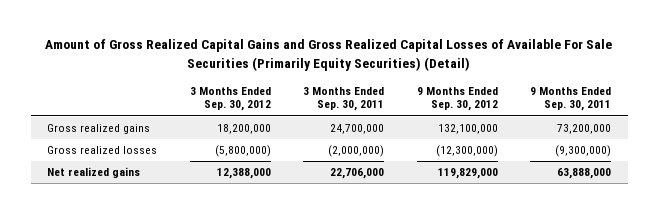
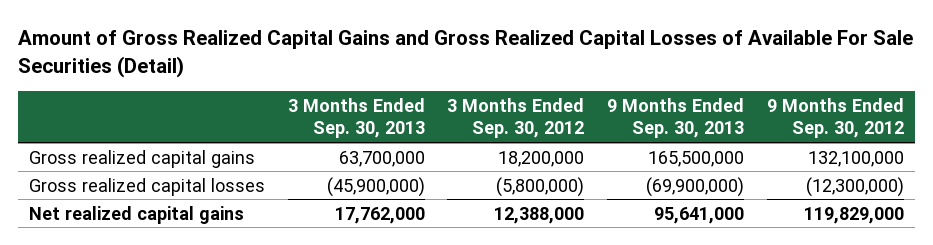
- Amount of Gross Realized Capital Gains and Gross Realized Capital Losses of Available For Sale Securities (Primarily Equity Securities) (Detail)
+ Amount of Gross Realized Capital Gains and Gross Realized Capital Losses of Available For Sale Securities (Detail)
- | 3 Months Ended Sep. 30, 2012 | 3 Months Ended Sep. 30, 2011 | 9 Months Ended Sep. 30, 2012 | 9 Months Ended Sep. 30, 2011
+ | 3 Months Ended Sep. 30, 2013 | 3 Months Ended Sep. 30, 2012 | 9 Months Ended Sep. 30, 2013 | 9 Months Ended Sep. 30, 2012
- Gross realized gains | 18,200,000 | 24,700,000 | 132,100,000 | 73,200,000
- Gross realized losses | (5,800,000) | (2,000,000) | (12,300,000) | (9,300,000)
- Net realized gains | 12,388,000 | 22,706,000 | 119,829,000 | 63,888,000
+ Gross realized capital gains | 63,700,000 | 18,200,000 | 165,500,000 | 132,100,000
+ Gross realized capital losses | (45,900,000) | (5,800,000) | (69,900,000) | (12,300,000)
+ Net realized capital gains | 17,762,000 | 12,388,000 | 95,641,000 | 119,829,000

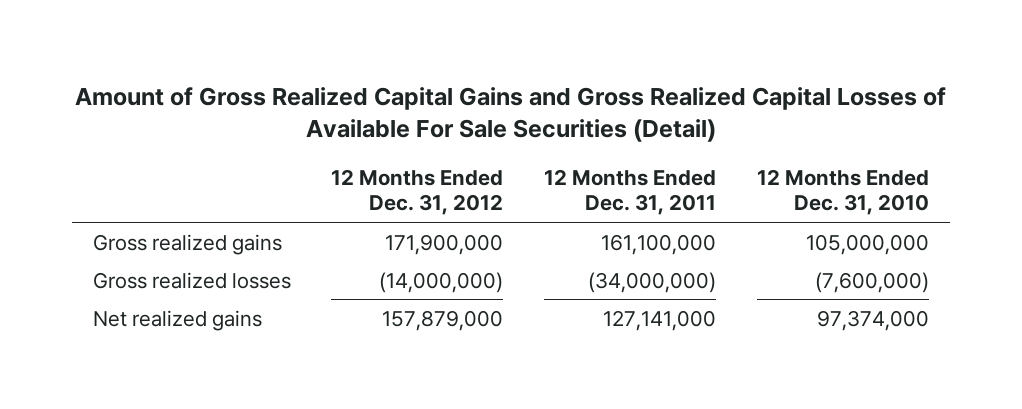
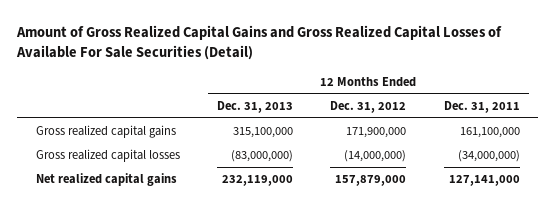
- | 12 Months Ended Dec. 31, 2012 | 12 Months Ended Dec. 31, 2011 | 12 Months Ended Dec. 31, 2010
+ | 12 Months Ended Dec. 31, 2013 | 12 Months Ended Dec. 31, 2012 | 12 Months Ended Dec. 31, 2011
- Gross realized gains | 171,900,000 | 161,100,000 | 105,000,000
- Gross realized losses | (14,000,000) | (34,000,000) | (7,600,000)
- Net realized gains | 157,879,000 | 127,141,000 | 97,374,000
+ Gross realized capital gains | 315,100,000 | 171,900,000 | 161,100,000
+ Gross realized capital losses | (83,000,000) | (14,000,000) | (34,000,000)
+ Net realized capital gains | 232,119,000 | 157,879,000 | 127,141,000

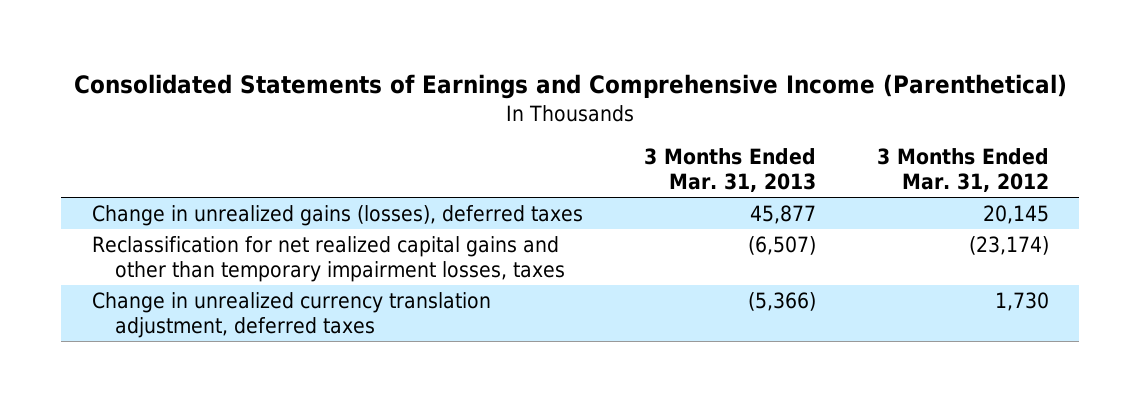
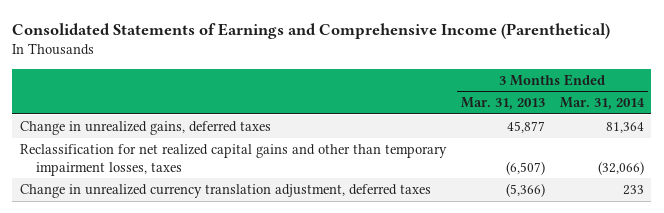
- | 3 Months Ended Mar. 31, 2013 | 3 Months Ended Mar. 31, 2012
+ | 3 Months Ended Mar. 31, 2013 | 3 Months Ended Mar. 31, 2014
- Change in unrealized gains (losses), deferred taxes | 45,877 | 20,145
+ Change in unrealized gains, deferred taxes | 45,877 | 81,364

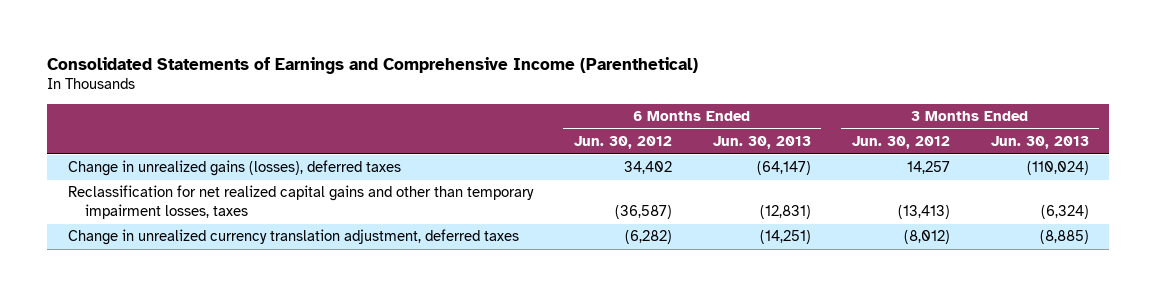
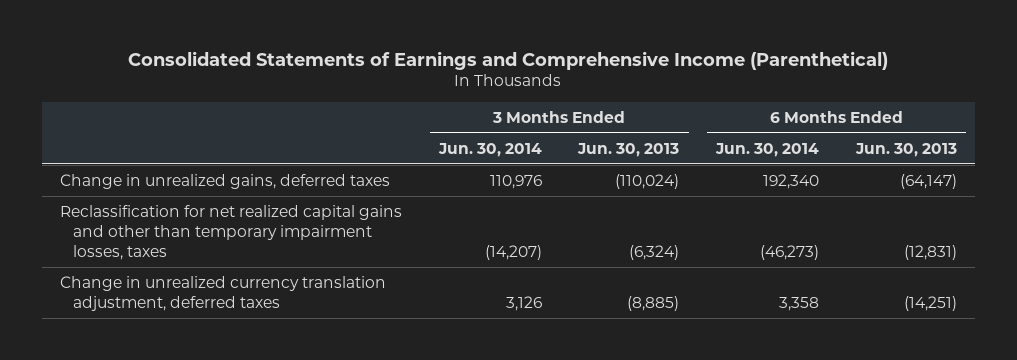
- | 6 Months Ended Jun. 30, 2012 | 6 Months Ended Jun. 30, 2013 | 3 Months Ended Jun. 30, 2012 | 3 Months Ended Jun. 30, 2013
+ | 3 Months Ended Jun. 30, 2014 | 3 Months Ended Jun. 30, 2013 | 6 Months Ended Jun. 30, 2014 | 6 Months Ended Jun. 30, 2013
- Change in unrealized gains (losses), deferred taxes | 34,402 | (64,147) | 14,257 | (110,024)
+ Change in unrealized gains, deferred taxes | 110,976 | (110,024) | 192,340 | (64,147)

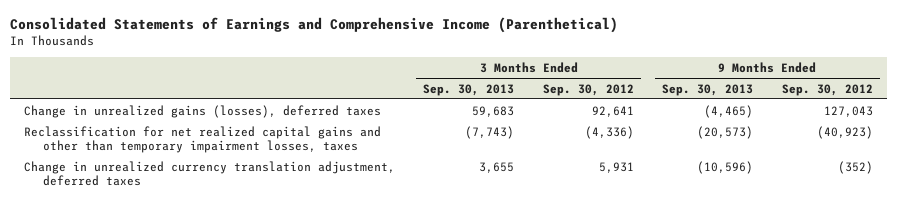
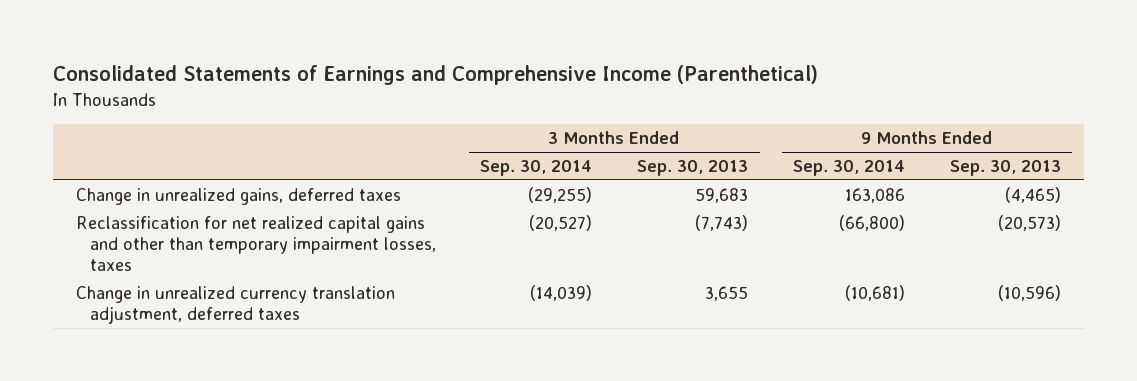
- | 3 Months Ended Sep. 30, 2013 | 3 Months Ended Sep. 30, 2012 | 9 Months Ended Sep. 30, 2013 | 9 Months Ended Sep. 30, 2012
+ | 3 Months Ended Sep. 30, 2014 | 3 Months Ended Sep. 30, 2013 | 9 Months Ended Sep. 30, 2014 | 9 Months Ended Sep. 30, 2013
- Change in unrealized gains (losses), deferred taxes | 59,683 | 92,641 | (4,465) | 127,043
+ Change in unrealized gains, deferred taxes | (29,255) | 59,683 | 163,086 | (4,465)

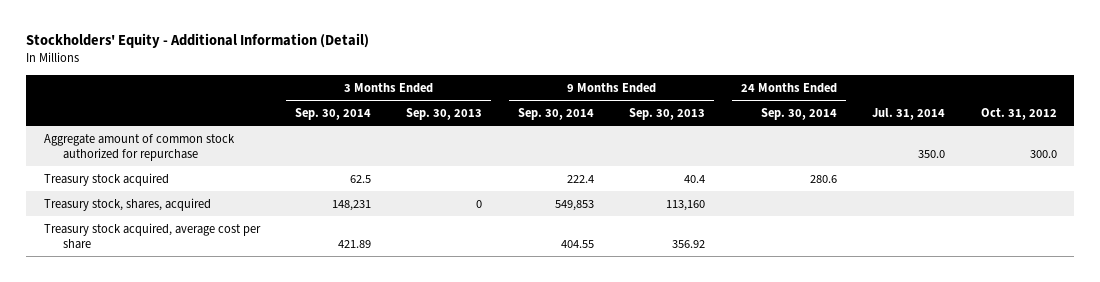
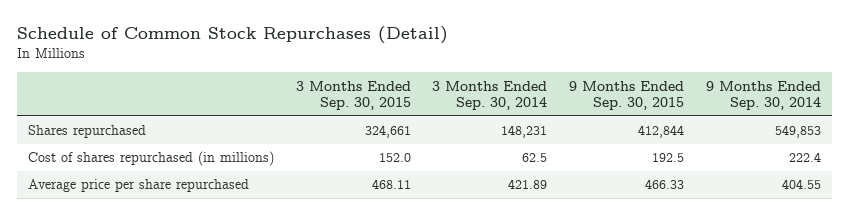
- Stockholders' Equity - Additional Information (Detail)
+ Schedule of Common Stock Repurchases (Detail)
- | 3 Months Ended Sep. 30, 2014 | 3 Months Ended Sep. 30, 2013 | 9 Months Ended Sep. 30, 2014 | 9 Months Ended Sep. 30, 2013 | 24 Months Ended Sep. 30, 2014 | Jul. 31, 2014 | Oct. 31, 2012
+ | 3 Months Ended Sep. 30, 2015 | 3 Months Ended Sep. 30, 2014 | 9 Months Ended Sep. 30, 2015 | 9 Months Ended Sep. 30, 2014
- Aggregate amount of common stock authorized for repurchase | | | | | | 350.0 | 300.0
- Treasury stock acquired | 62.5 | | 222.4 | 40.4 | 280.6 | |
- Treasury stock, shares, acquired | 148,231 | 0 | 549,853 | 113,160 | | |
- Treasury stock acquired, average cost per share | 421.89 | | 404.55 | 356.92 | | |
+ Shares repurchased | 324,661 | 148,231 | 412,844 | 549,853
+ Cost of shares repurchased (in millions) | 152.0 | 62.5 | 192.5 | 222.4
+ Average price per share repurchased | 468.11 | 421.89 | 466.33 | 404.55

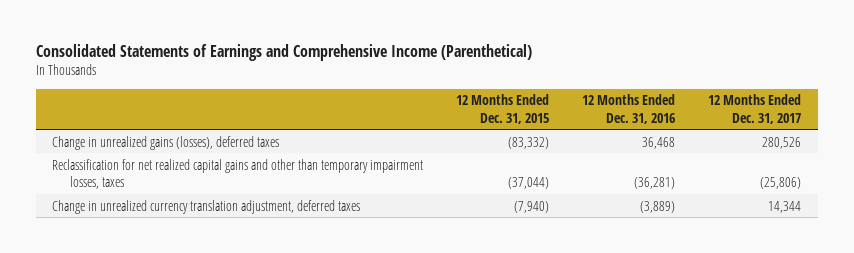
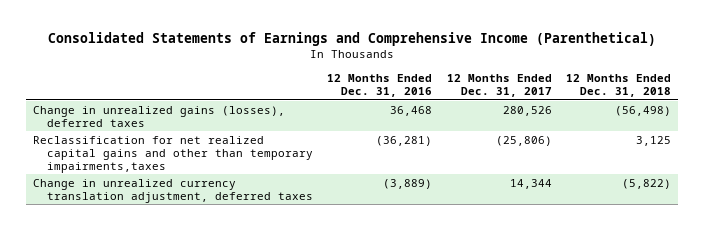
- | 12 Months Ended Dec. 31, 2015 | 12 Months Ended Dec. 31, 2016 | 12 Months Ended Dec. 31, 2017
+ | 12 Months Ended Dec. 31, 2016 | 12 Months Ended Dec. 31, 2017 | 12 Months Ended Dec. 31, 2018
- Reclassification for net realized capital gains and other than temporary impairment losses, taxes | (37,044) | (36,281) | (25,806)
+ Reclassification for net realized capital gains and other than temporary impairments,taxes | (36,281) | (25,806) | 3,125

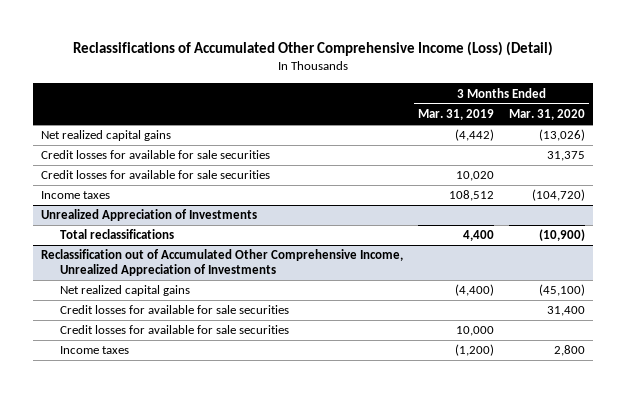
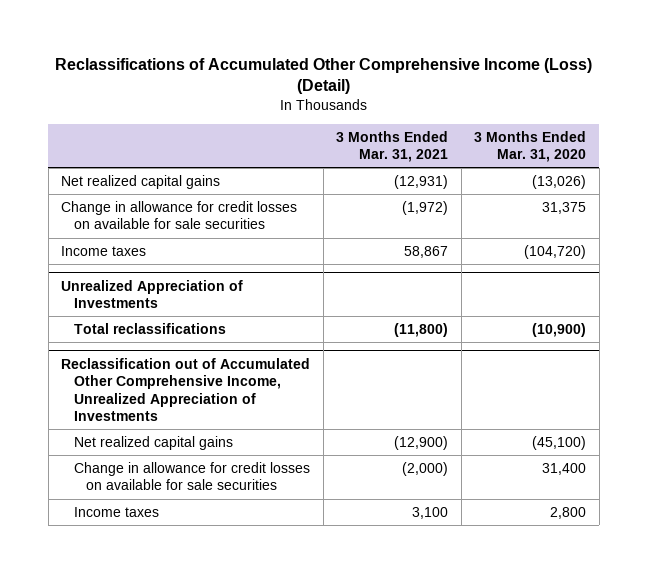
- | 3 Months Ended Mar. 31, 2019 | 3 Months Ended Mar. 31, 2020
+ | 3 Months Ended Mar. 31, 2021 | 3 Months Ended Mar. 31, 2020
- Credit losses for available for sale securities | | 31,375
- Credit losses for available for sale securities | 10,020 |
+ Change in allowance for credit losses on available for sale securities | (1,972) | 31,375
@ Reclassification out of Accumulated Other Comprehensive Income, Unrealized Appreciation of Investments
- Credit losses for available for sale securities | | 31,400
- Credit losses for available for sale securities | 10,000 |
+ Change in allowance for credit losses on available for sale securities | (2,000) | 31,400

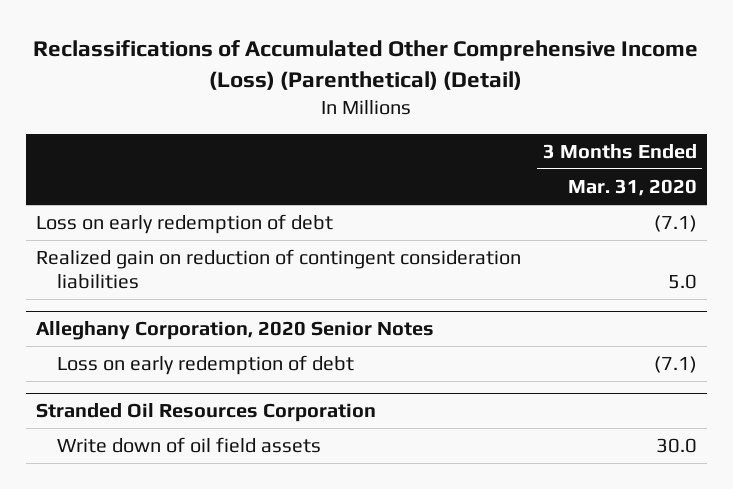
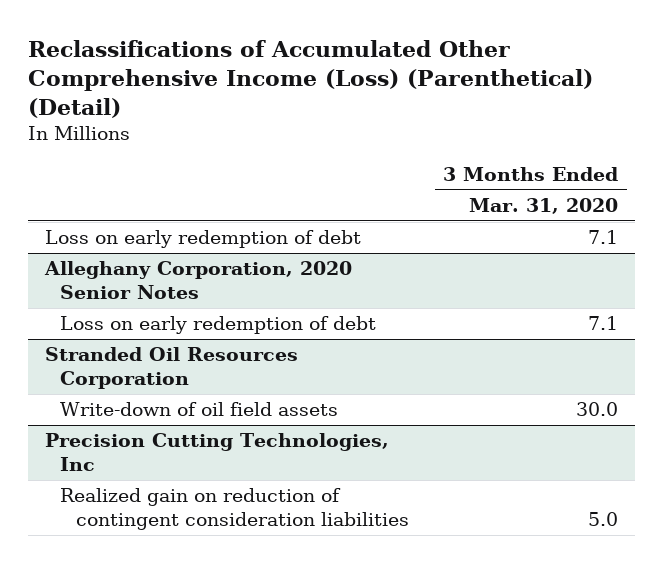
- Loss on early redemption of debt | (7.1)
- Realized gain on reduction of contingent consideration liabilities | 5.0
+ Loss on early redemption of debt | 7.1
@ Alleghany Corporation, 2020 Senior Notes
- Loss on early redemption of debt | (7.1)
+ Loss on early redemption of debt | 7.1
@ Stranded Oil Resources Corporation
- Write down of oil field assets | 30.0
+ Write-down of oil field assets | 30.0
+ Precision Cutting Technologies, Inc
+ Realized gain on reduction of contingent consideration liabilities | 5.0

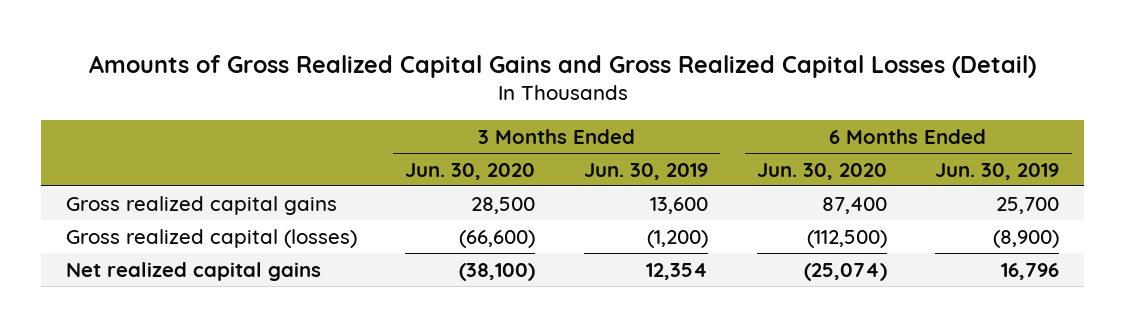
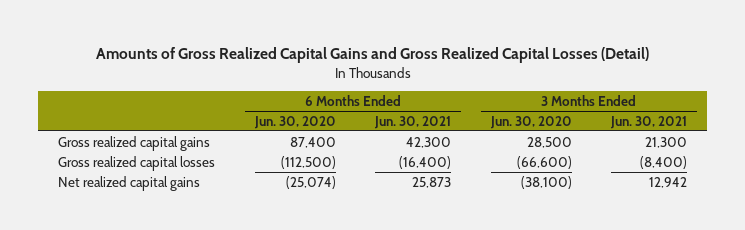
- | 3 Months Ended Jun. 30, 2020 | 3 Months Ended Jun. 30, 2019 | 6 Months Ended Jun. 30, 2020 | 6 Months Ended Jun. 30, 2019
+ | 6 Months Ended Jun. 30, 2020 | 6 Months Ended Jun. 30, 2021 | 3 Months Ended Jun. 30, 2020 | 3 Months Ended Jun. 30, 2021
- Gross realized capital (losses) | (66,600) | (1,200) | (112,500) | (8,900)
+ Gross realized capital losses | (112,500) | (16,400) | (66,600) | (8,400)

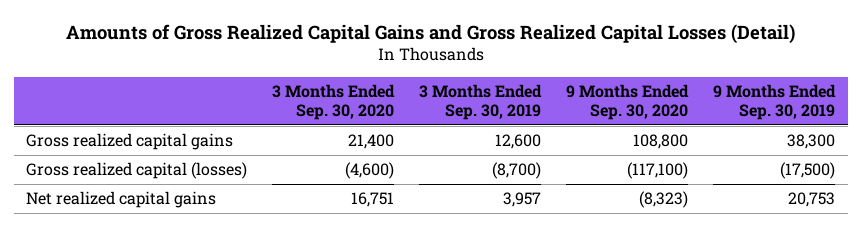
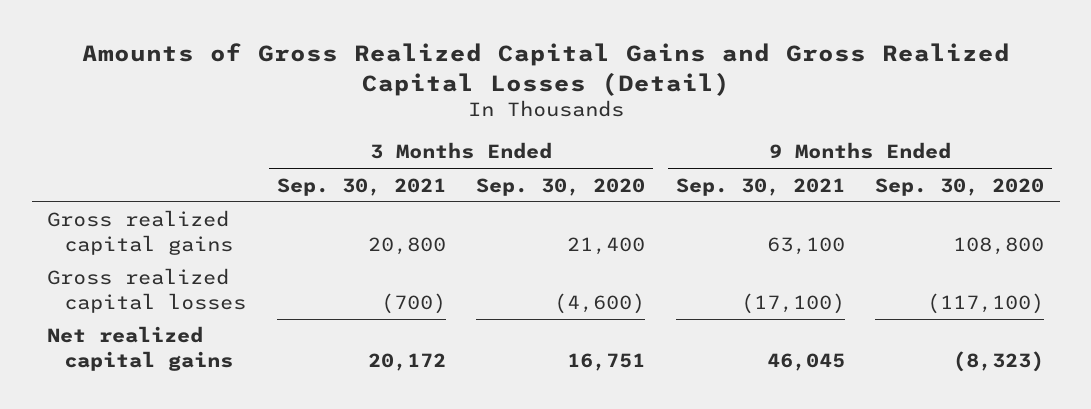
- | 3 Months Ended Sep. 30, 2020 | 3 Months Ended Sep. 30, 2019 | 9 Months Ended Sep. 30, 2020 | 9 Months Ended Sep. 30, 2019
+ | 3 Months Ended Sep. 30, 2021 | 3 Months Ended Sep. 30, 2020 | 9 Months Ended Sep. 30, 2021 | 9 Months Ended Sep. 30, 2020
- Gross realized capital (losses) | (4,600) | (8,700) | (117,100) | (17,500)
+ Gross realized capital losses | (700) | (4,600) | (17,100) | (117,100)

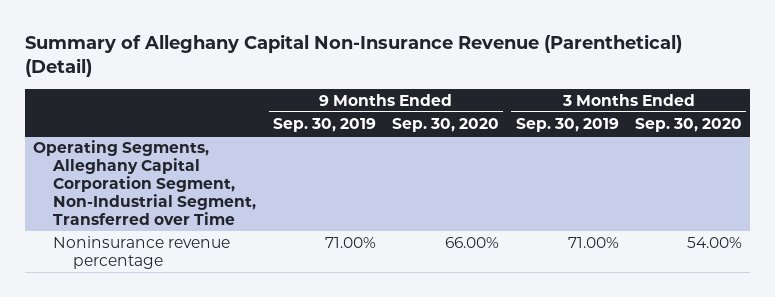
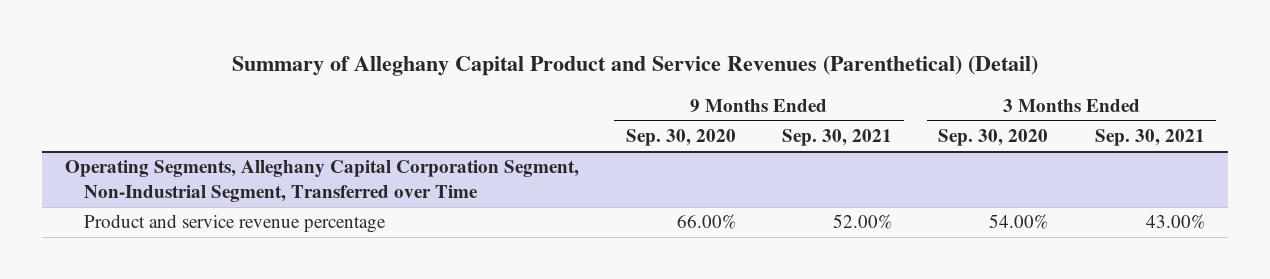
- Summary of Alleghany Capital Non-Insurance Revenue (Parenthetical) (Detail)
+ Summary of Alleghany Capital Product and Service Revenues (Parenthetical) (Detail)
- | 9 Months Ended Sep. 30, 2019 | 9 Months Ended Sep. 30, 2020 | 3 Months Ended Sep. 30, 2019 | 3 Months Ended Sep. 30, 2020
+ | 9 Months Ended Sep. 30, 2020 | 9 Months Ended Sep. 30, 2021 | 3 Months Ended Sep. 30, 2020 | 3 Months Ended Sep. 30, 2021
@ Operating Segments, Alleghany Capital Corporation Segment, Non-Industrial Segment, Transferred over Time
- Noninsurance revenue percentage | 71.00% | 66.00% | 71.00% | 54.00%
+ Product and service revenue percentage | 66.00% | 52.00% | 54.00% | 43.00%

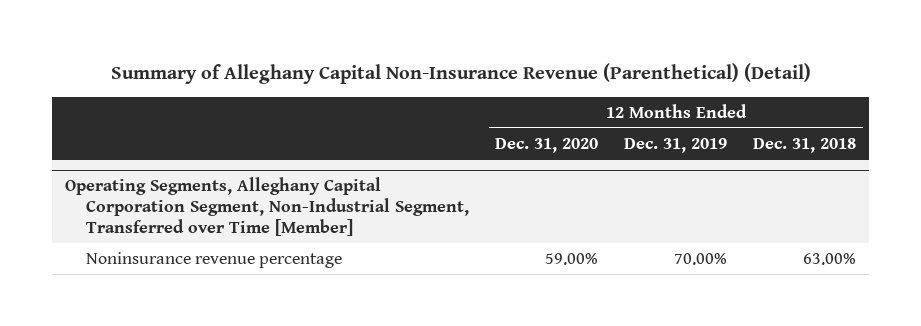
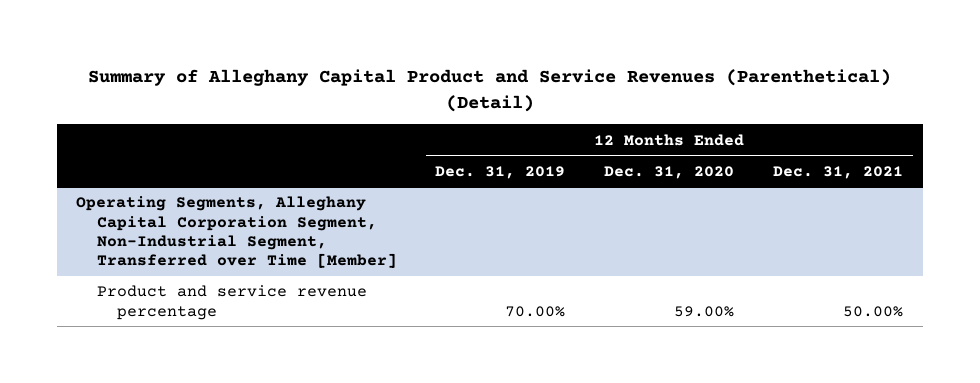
- Summary of Alleghany Capital Non-Insurance Revenue (Parenthetical) (Detail)
+ Summary of Alleghany Capital Product and Service Revenues (Parenthetical) (Detail)
- | 12 Months Ended Dec. 31, 2020 | 12 Months Ended Dec. 31, 2019 | 12 Months Ended Dec. 31, 2018
+ | 12 Months Ended Dec. 31, 2019 | 12 Months Ended Dec. 31, 2020 | 12 Months Ended Dec. 31, 2021
@ Operating Segments, Alleghany Capital Corporation Segment, Non-Industrial Segment, Transferred over Time [Member]
- Noninsurance revenue percentage | 59.00% | 70.00% | 63.00%
+ Product and service revenue percentage | 70.00% | 59.00% | 50.00%

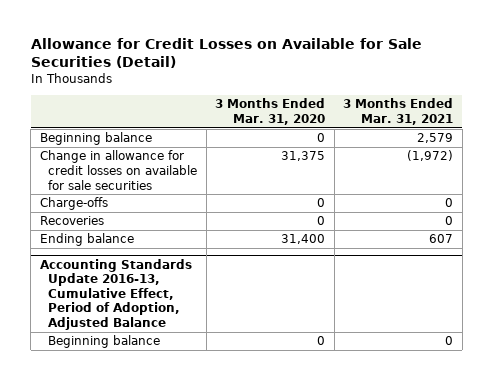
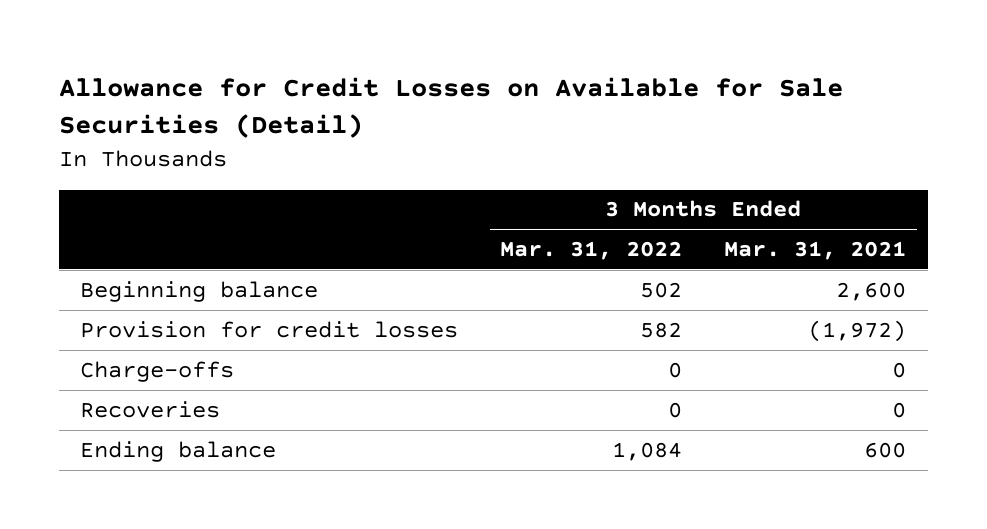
- | 3 Months Ended Mar. 31, 2020 | 3 Months Ended Mar. 31, 2021
+ | 3 Months Ended Mar. 31, 2022 | 3 Months Ended Mar. 31, 2021
- Beginning balance | 0 | 2,579
- Change in allowance for credit losses on available for sale securities | 31,375 | (1,972)
+ Beginning balance | 502 | 2,600
+ Provision for credit losses | 582 | (1,972)
- Ending balance | 31,400 | 607
- Accounting Standards Update 2016-13, Cumulative Effect, Period of Adoption, Adjusted Balance
- Beginning balance | 0 | 0
+ Ending balance | 1,084 | 600

